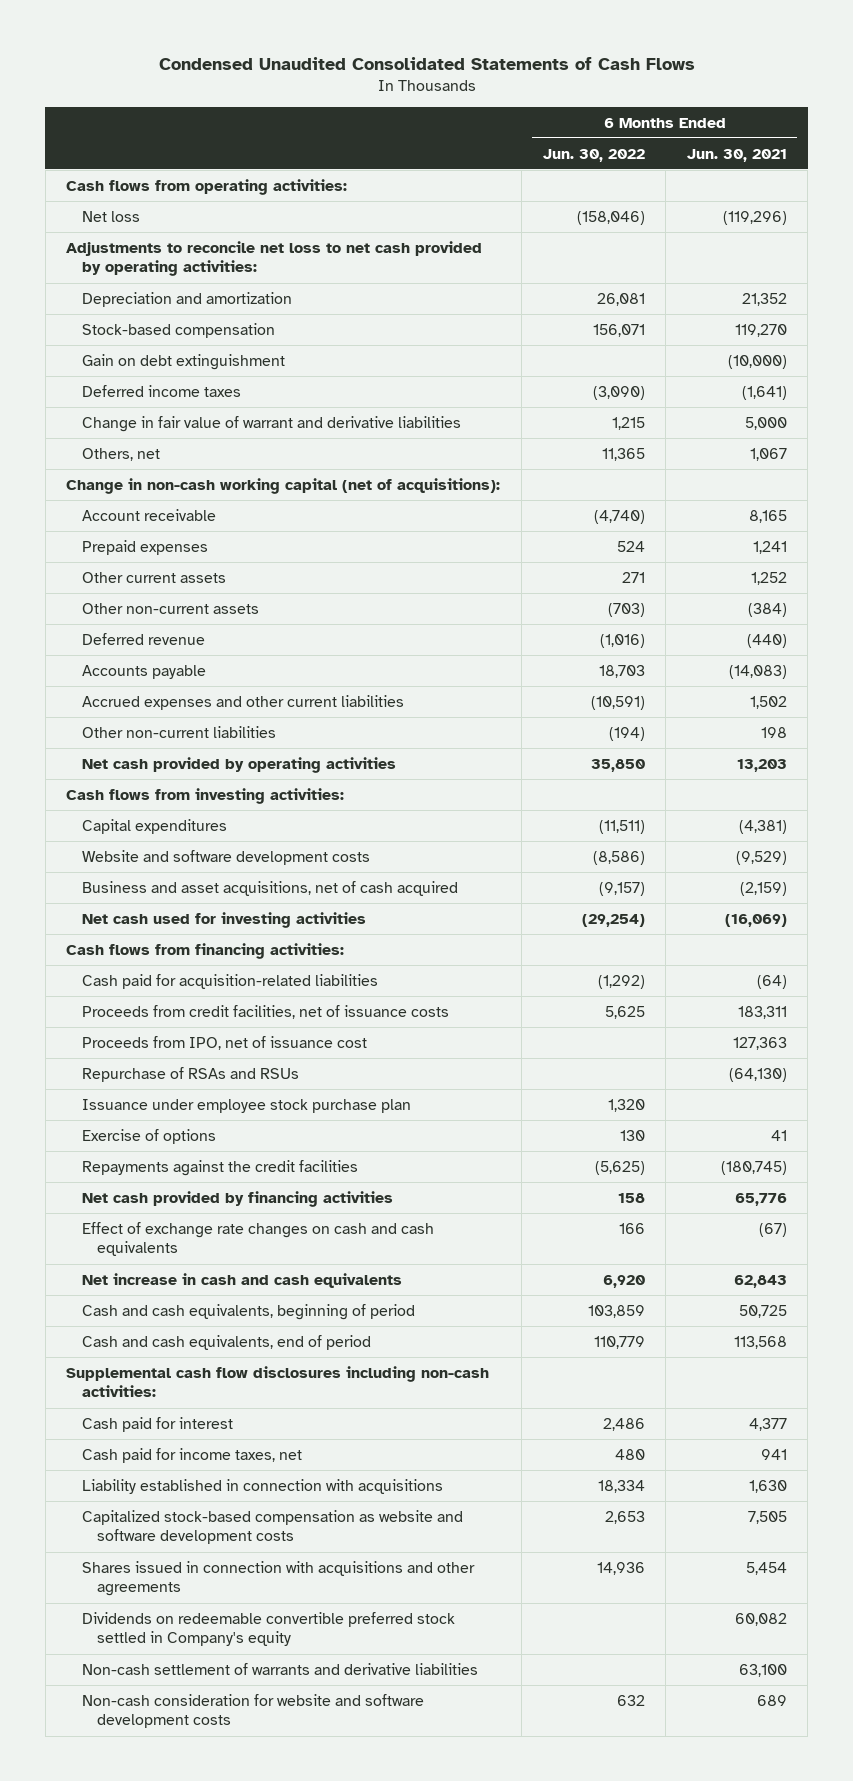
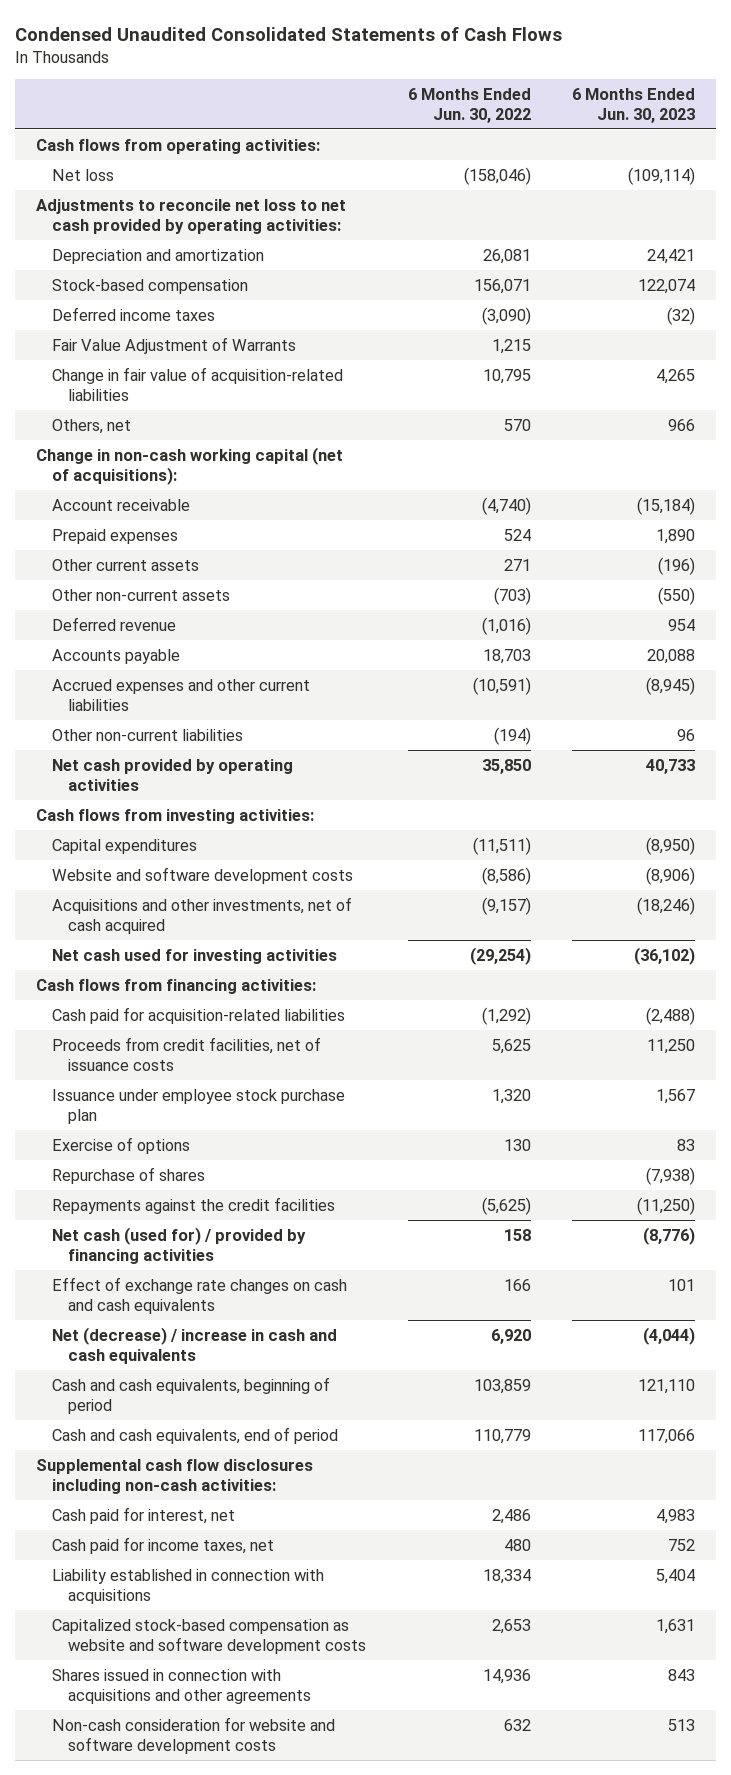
- | 6 Months Ended Jun. 30, 2022 | 6 Months Ended Jun. 30, 2021
+ | 6 Months Ended Jun. 30, 2022 | 6 Months Ended Jun. 30, 2023
- Gain on debt extinguishment | | (10,000)
- Change in fair value of warrant and derivative liabilities | 1,215 | 5,000
- Others, net | 11,365 | 1,067
+ Fair Value Adjustment of Warrants | 1,215 |
+ Change in fair value of acquisition-related liabilities | 10,795 | 4,265
+ Others, net | 570 | 966
- Business and asset acquisitions, net of cash acquired | (9,157) | (2,159)
+ Acquisitions and other investments, net of cash acquired | (9,157) | (18,246)
- Proceeds from IPO, net of issuance cost | | 127,363
- Repurchase of RSAs and RSUs | | (64,130)
+ Repurchase of shares | | (7,938)
- Net cash provided by financing activities | 158 | 65,776
+ Net cash (used for) / provided by financing activities | 158 | (8,776)
- Net increase in cash and cash equivalents | 6,920 | 62,843
+ Net (decrease) / increase in cash and cash equivalents | 6,920 | (4,044)
- Cash paid for interest | 2,486 | 4,377
+ Cash paid for interest, net | 2,486 | 4,983
- Dividends on redeemable convertible preferred stock settled in Company's equity | | 60,082
- Non-cash settlement of warrants and derivative liabilities | | 63,100

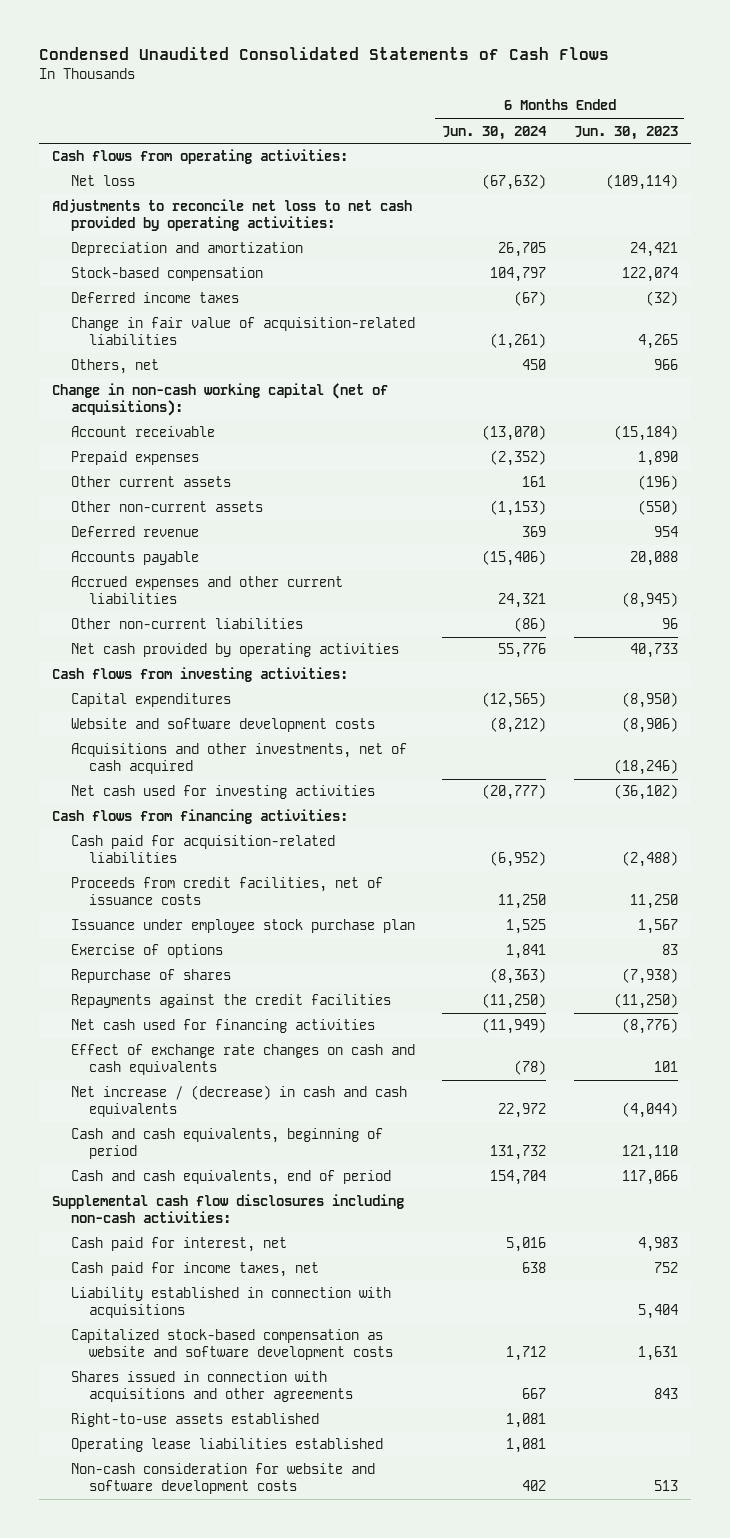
- | 6 Months Ended Jun. 30, 2022 | 6 Months Ended Jun. 30, 2023
+ | 6 Months Ended Jun. 30, 2024 | 6 Months Ended Jun. 30, 2023
- Fair Value Adjustment of Warrants | 1,215 |
- Net cash (used for) / provided by financing activities | 158 | (8,776)
+ Net cash used for financing activities | (11,949) | (8,776)
- Net (decrease) / increase in cash and cash equivalents | 6,920 | (4,044)
+ Net increase / (decrease) in cash and cash equivalents | 22,972 | (4,044)
+ Right-to-use assets established | 1,081 |
+ Operating lease liabilities established | 1,081 |

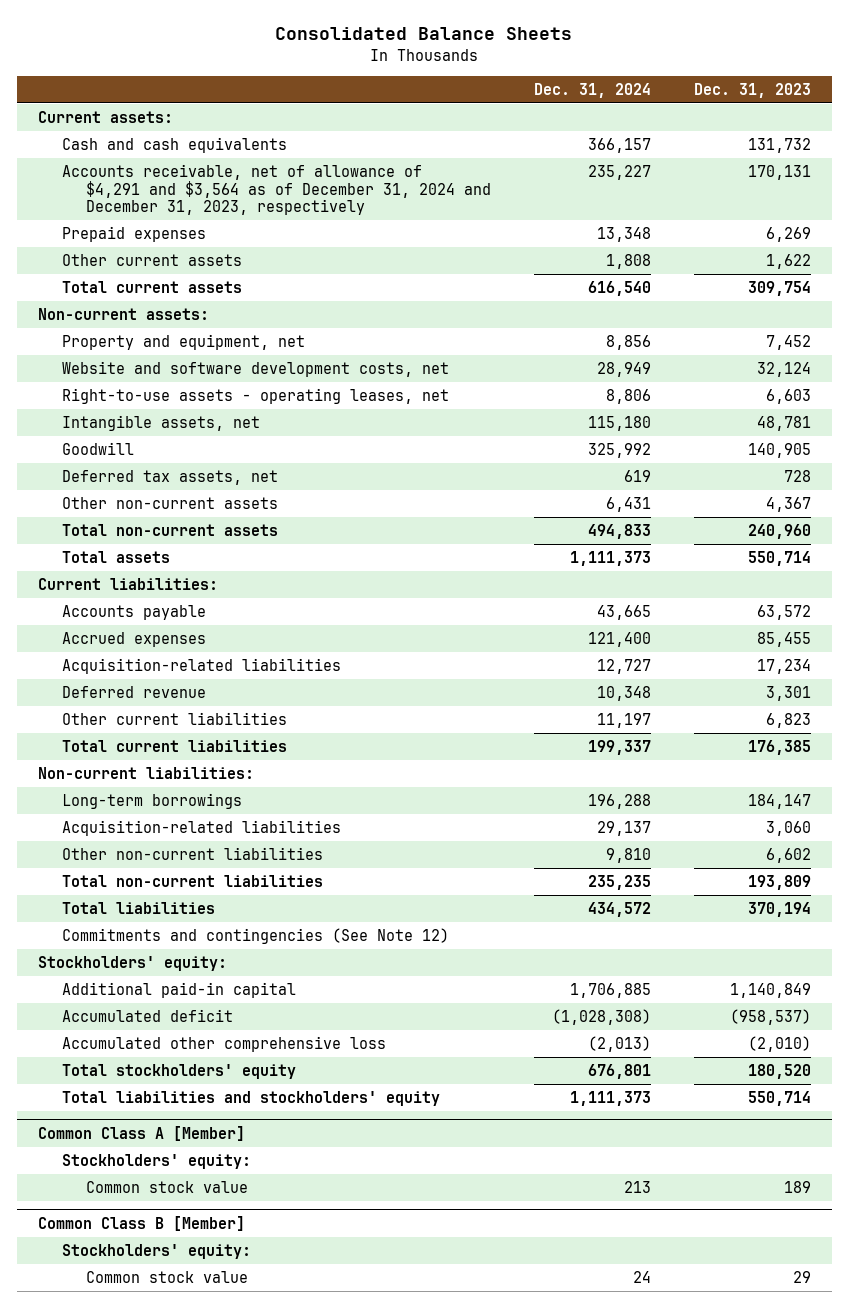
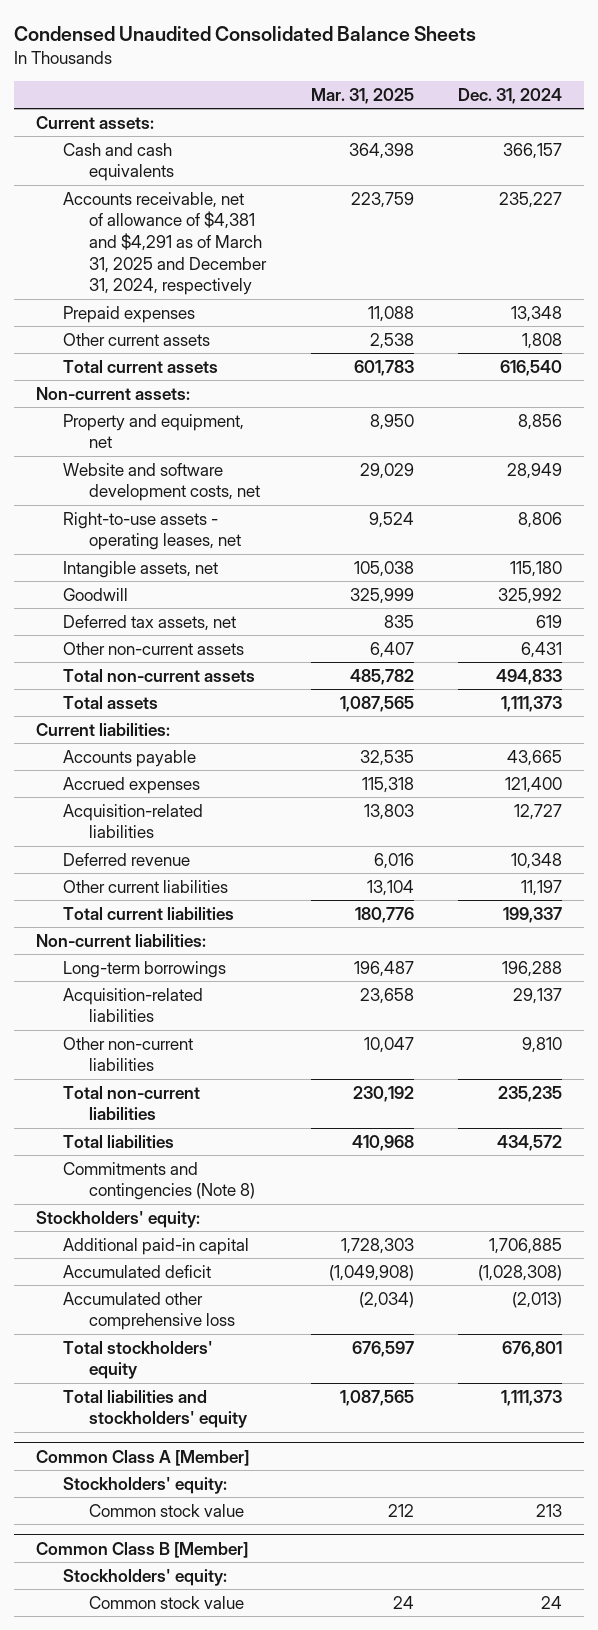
- Consolidated Balance Sheets
+ Condensed Unaudited Consolidated Balance Sheets
- | Dec. 31, 2024 | Dec. 31, 2023
+ | Mar. 31, 2025 | Dec. 31, 2024
- Accounts receivable, net of allowance of $4,291 and $3,564 as of December 31, 2024 and December 31, 2023, respectively | 235,227 | 170,131
+ Accounts receivable, net of allowance of $4,381 and $4,291 as of March 31, 2025 and December 31, 2024, respectively | 223,759 | 235,227
- Commitments and contingencies (See Note 12)
+ Commitments and contingencies (Note 8)

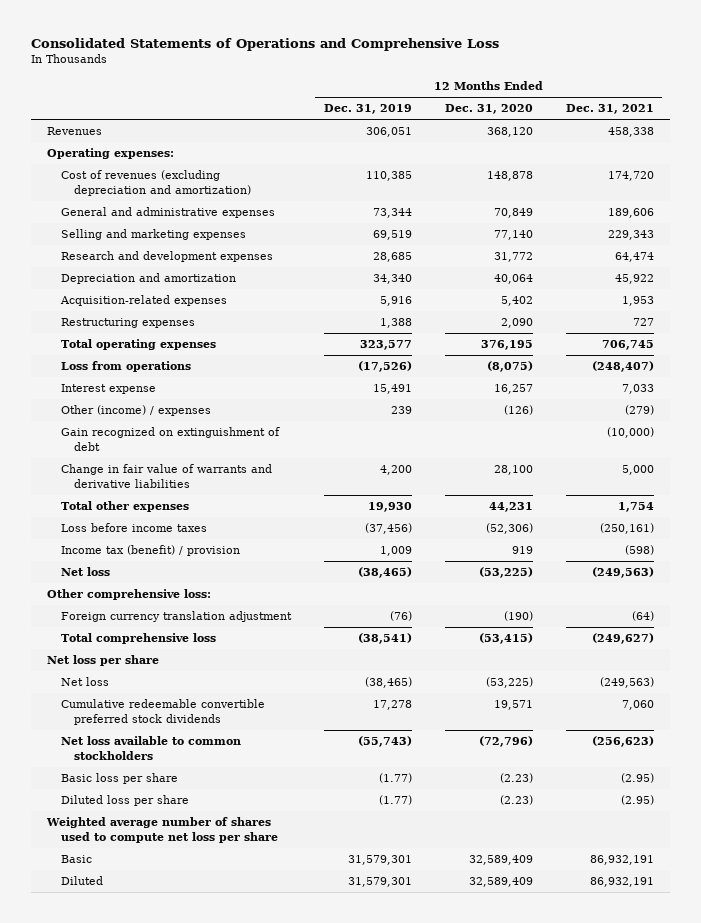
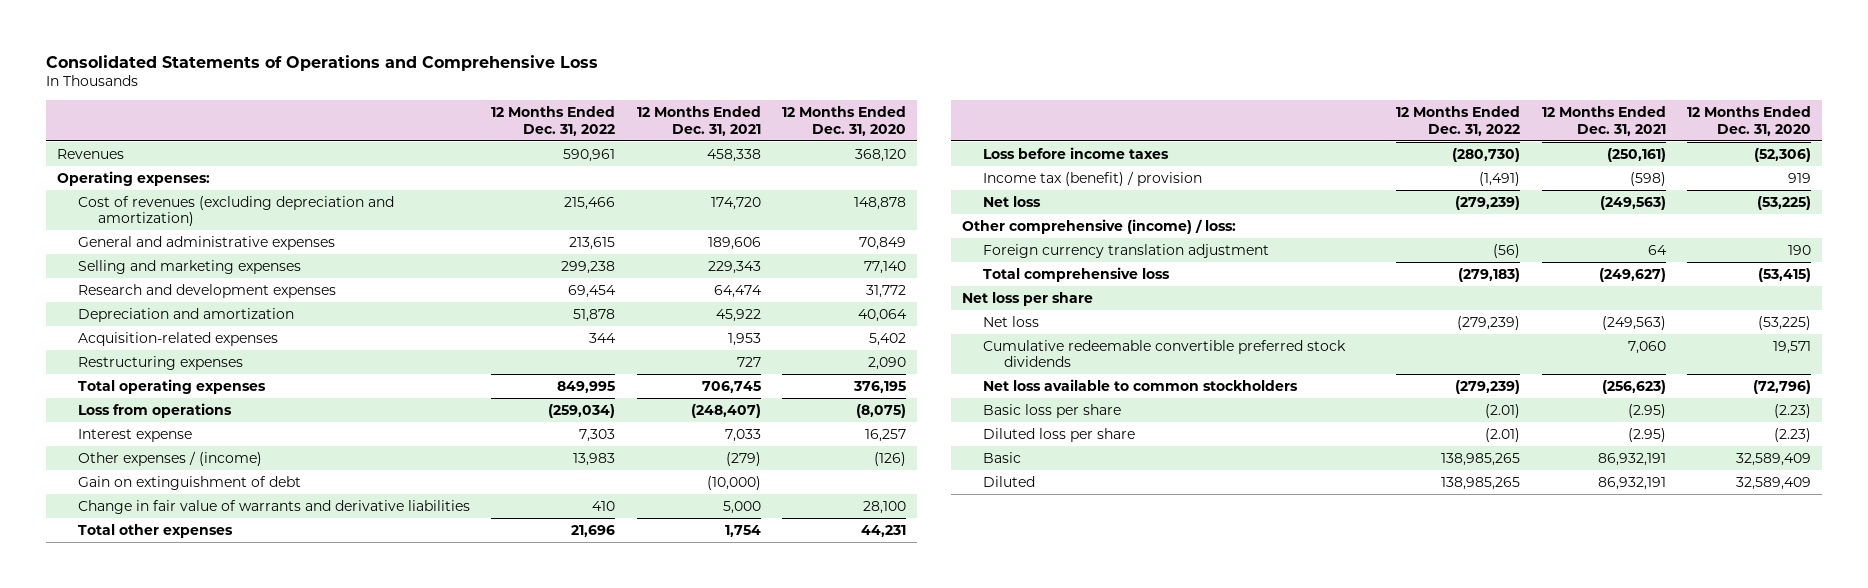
- | 12 Months Ended Dec. 31, 2019 | 12 Months Ended Dec. 31, 2020 | 12 Months Ended Dec. 31, 2021
+ | 12 Months Ended Dec. 31, 2022 | 12 Months Ended Dec. 31, 2021 | 12 Months Ended Dec. 31, 2020
- Other (income) / expenses | 239 | (126) | (279)
- Gain recognized on extinguishment of debt | | | (10,000)
+ Other expenses / (income) | 13,983 | (279) | (126)
+ Gain on extinguishment of debt | | (10,000) |
- Other comprehensive loss:
- Foreign currency translation adjustment | (76) | (190) | (64)
+ Other comprehensive (income) / loss:
+ Foreign currency translation adjustment | (56) | 64 | 190
- Weighted average number of shares used to compute net loss per share

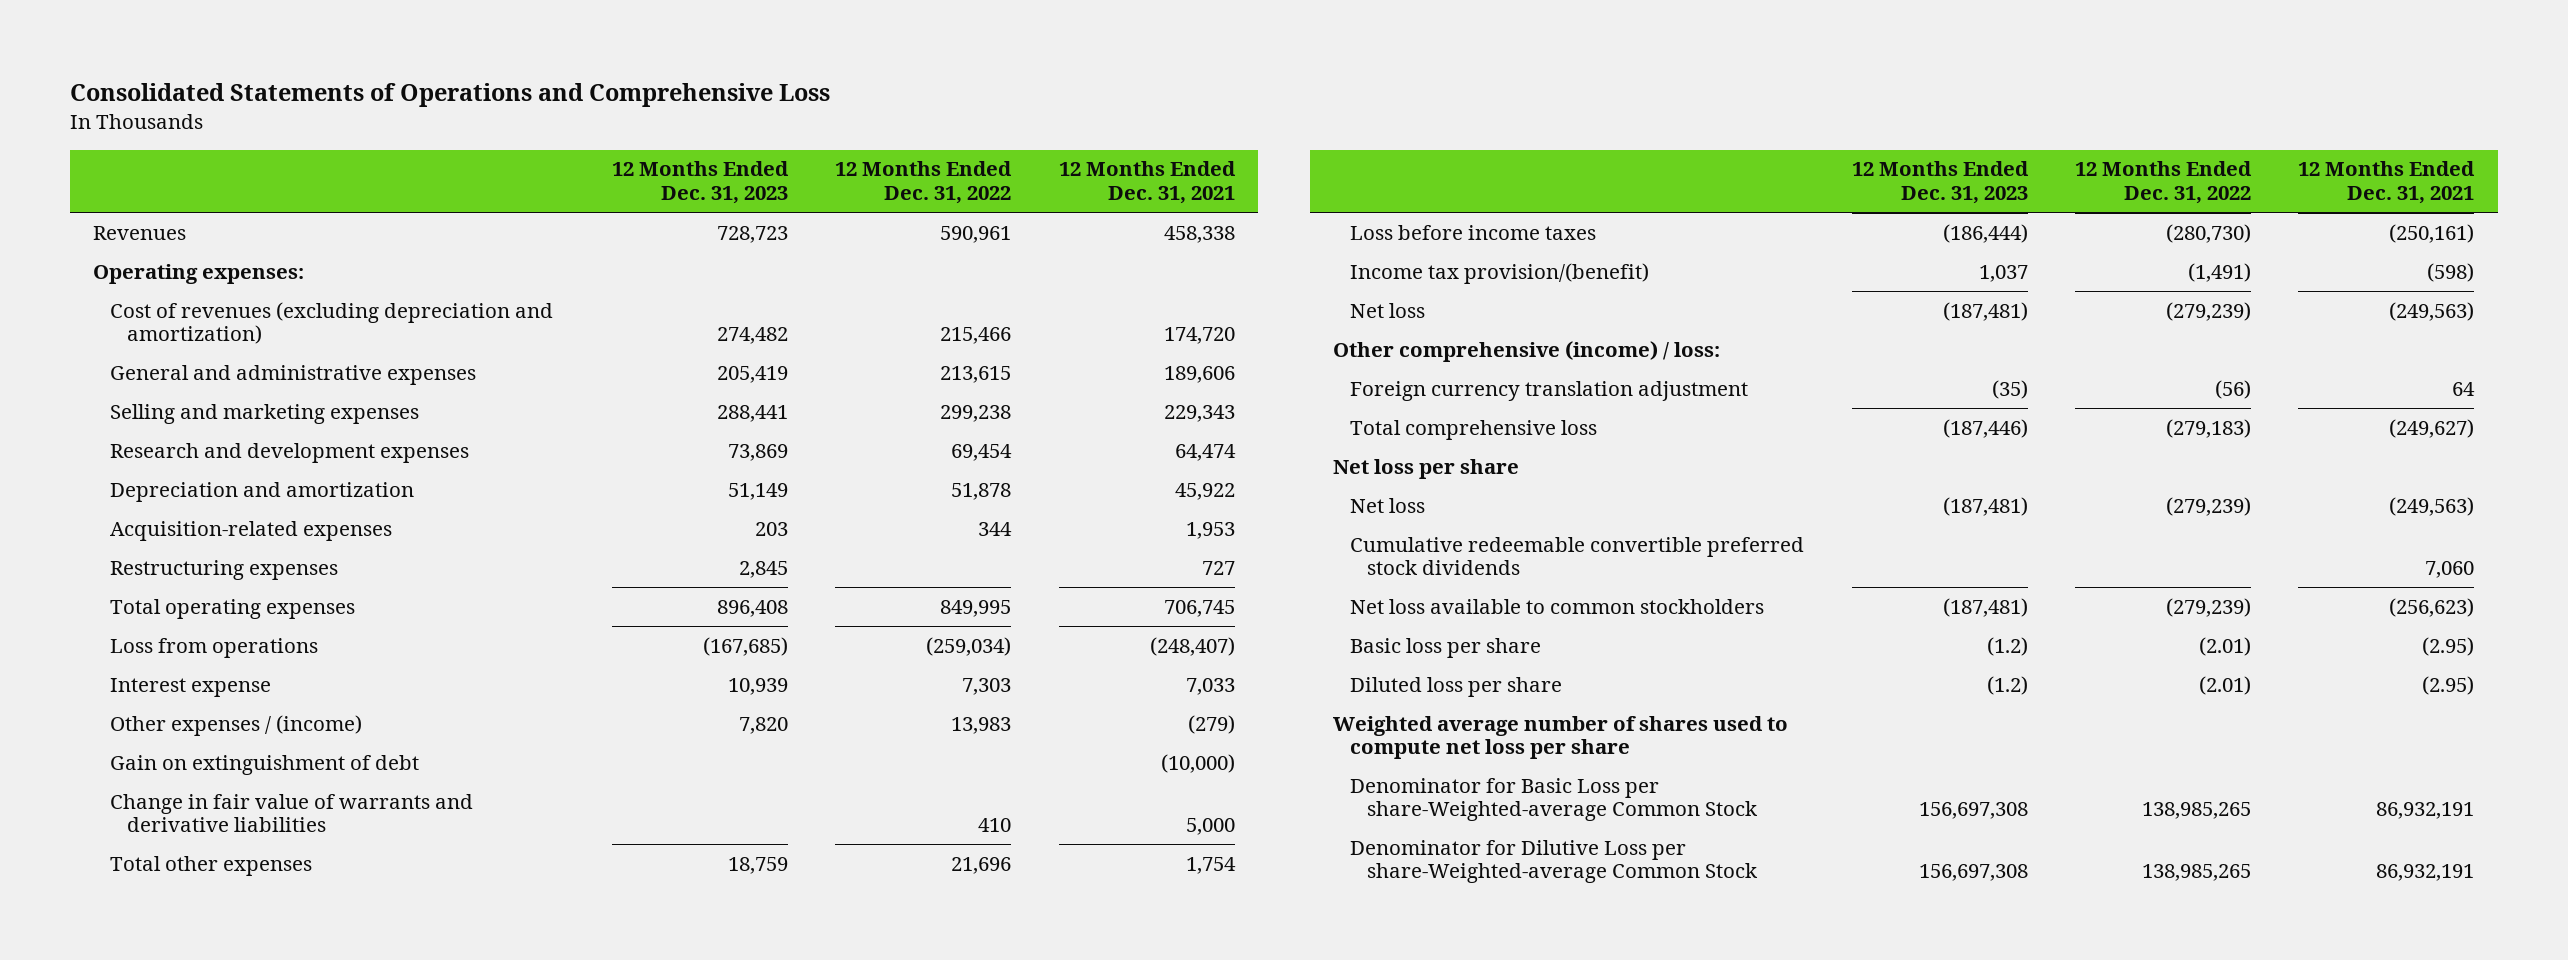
- | 12 Months Ended Dec. 31, 2022 | 12 Months Ended Dec. 31, 2021 | 12 Months Ended Dec. 31, 2020
+ | 12 Months Ended Dec. 31, 2023 | 12 Months Ended Dec. 31, 2022 | 12 Months Ended Dec. 31, 2021
- Income tax (benefit) / provision | (1,491) | (598) | 919
+ Income tax provision/(benefit) | 1,037 | (1,491) | (598)
- Basic | 138,985,265 | 86,932,191 | 32,589,409
- Diluted | 138,985,265 | 86,932,191 | 32,589,409
+ Weighted average number of shares used to compute net loss per share
+ Denominator for Basic Loss per share-Weighted-average Common Stock | 156,697,308 | 138,985,265 | 86,932,191
+ Denominator for Dilutive Loss per share-Weighted-average Common Stock | 156,697,308 | 138,985,265 | 86,932,191

